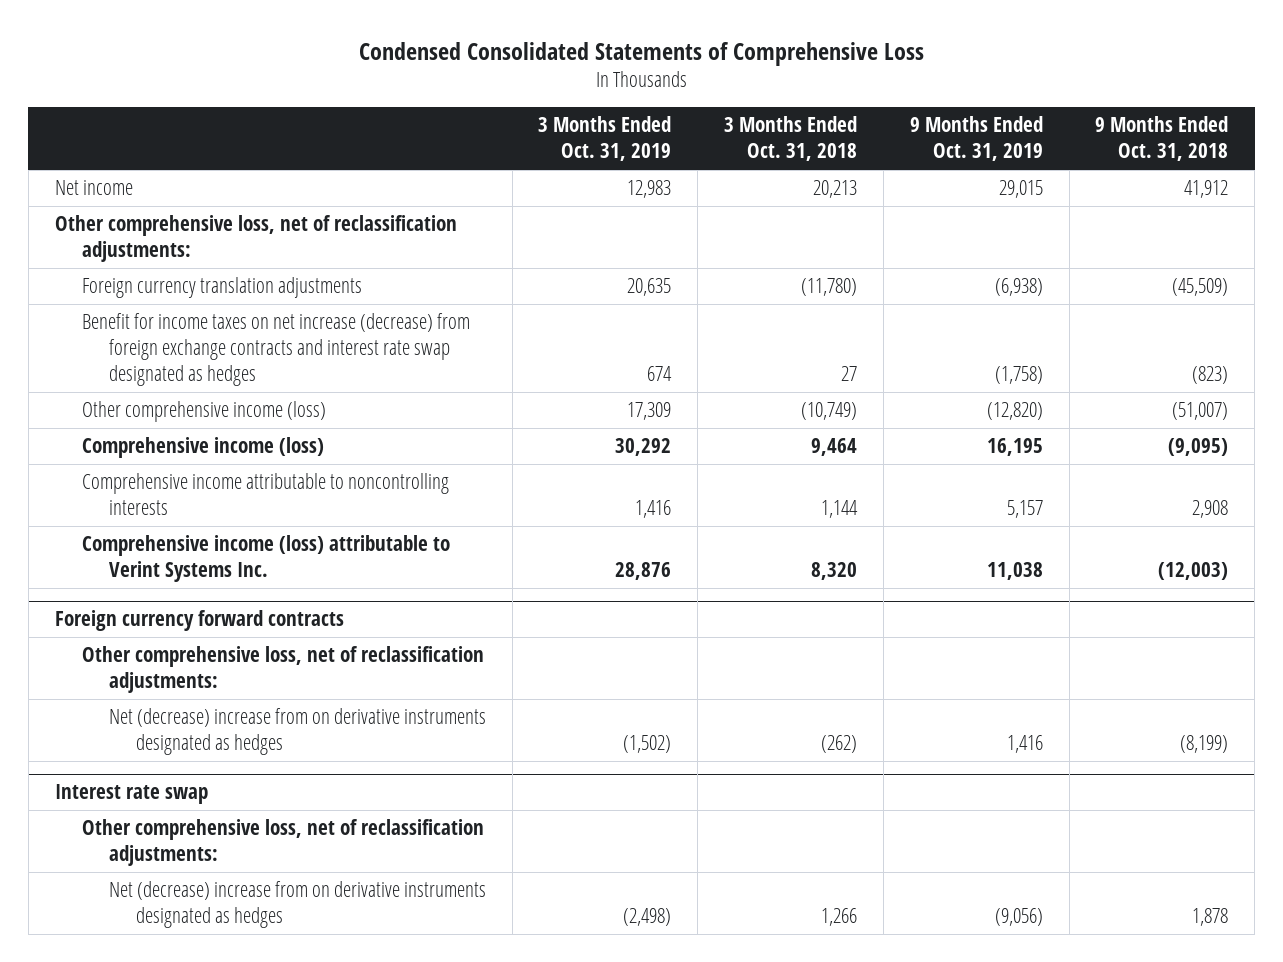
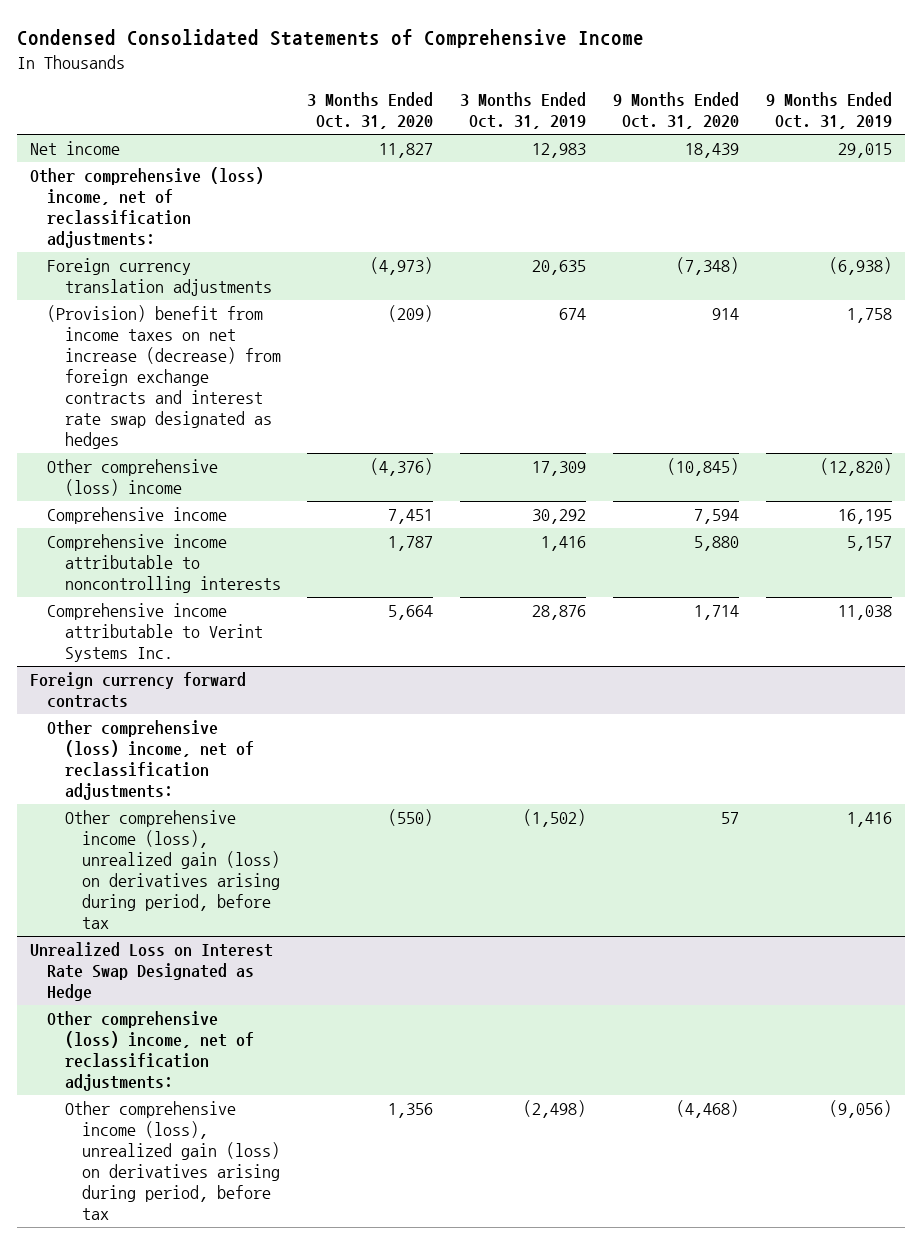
- Condensed Consolidated Statements of Comprehensive Loss
+ Condensed Consolidated Statements of Comprehensive Income
- | 3 Months Ended Oct. 31, 2019 | 3 Months Ended Oct. 31, 2018 | 9 Months Ended Oct. 31, 2019 | 9 Months Ended Oct. 31, 2018
+ | 3 Months Ended Oct. 31, 2020 | 3 Months Ended Oct. 31, 2019 | 9 Months Ended Oct. 31, 2020 | 9 Months Ended Oct. 31, 2019
- Other comprehensive loss, net of reclassification adjustments:
+ Other comprehensive (loss) income, net of reclassification adjustments:
- Benefit for income taxes on net increase (decrease) from foreign exchange contracts and interest rate swap designated as hedges | 674 | 27 | (1,758) | (823)
- Other comprehensive income (loss) | 17,309 | (10,749) | (12,820) | (51,007)
- Comprehensive income (loss) | 30,292 | 9,464 | 16,195 | (9,095)
+ (Provision) benefit from income taxes on net increase (decrease) from foreign exchange contracts and interest rate swap designated as hedges | (209) | 674 | 914 | 1,758
+ Other comprehensive (loss) income | (4,376) | 17,309 | (10,845) | (12,820)
+ Comprehensive income | 7,451 | 30,292 | 7,594 | 16,195
- Comprehensive income (loss) attributable to Verint Systems Inc. | 28,876 | 8,320 | 11,038 | (12,003)
+ Comprehensive income attributable to Verint Systems Inc. | 5,664 | 28,876 | 1,714 | 11,038
@ Foreign currency forward contracts
- Other comprehensive loss, net of reclassification adjustments:
- Net (decrease) increase from on derivative instruments designated as hedges | (1,502) | (262) | 1,416 | (8,199)
- Interest rate swap
- Other comprehensive loss, net of reclassification adjustments:
- Net (decrease) increase from on derivative instruments designated as hedges | (2,498) | 1,266 | (9,056) | 1,878
@ Foreign currency forward contracts
+ Other comprehensive (loss) income, net of reclassification adjustments:
+ Other comprehensive income (loss), unrealized gain (loss) on derivatives arising during period, before tax | (550) | (1,502) | 57 | 1,416
+ Unrealized Loss on Interest Rate Swap Designated as Hedge
+ Other comprehensive (loss) income, net of reclassification adjustments:
+ Other comprehensive income (loss), unrealized gain (loss) on derivatives arising during period, before tax | 1,356 | (2,498) | (4,468) | (9,056)

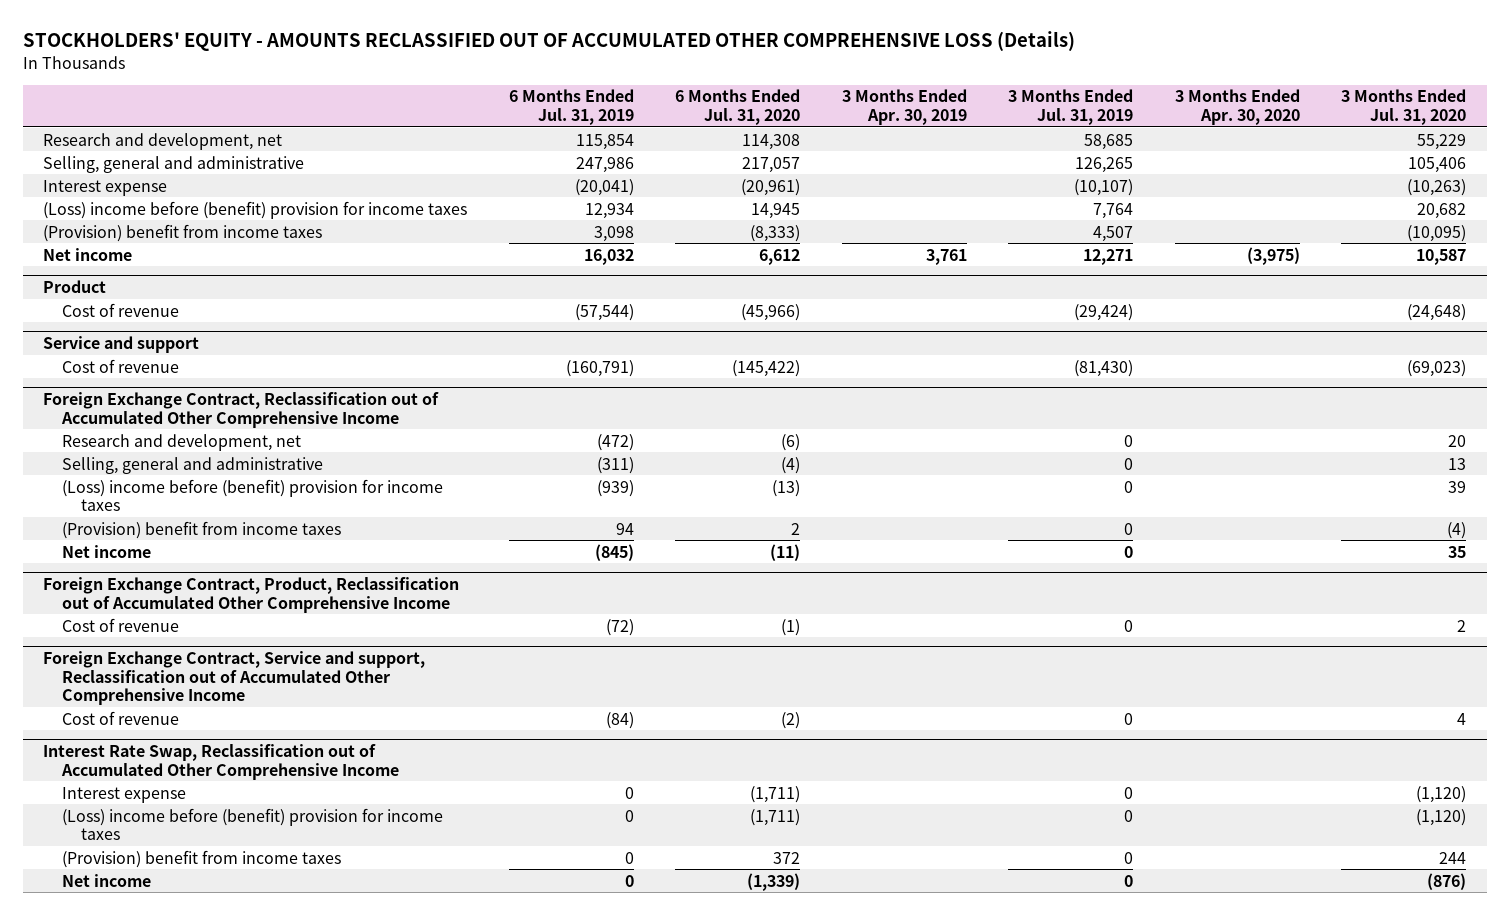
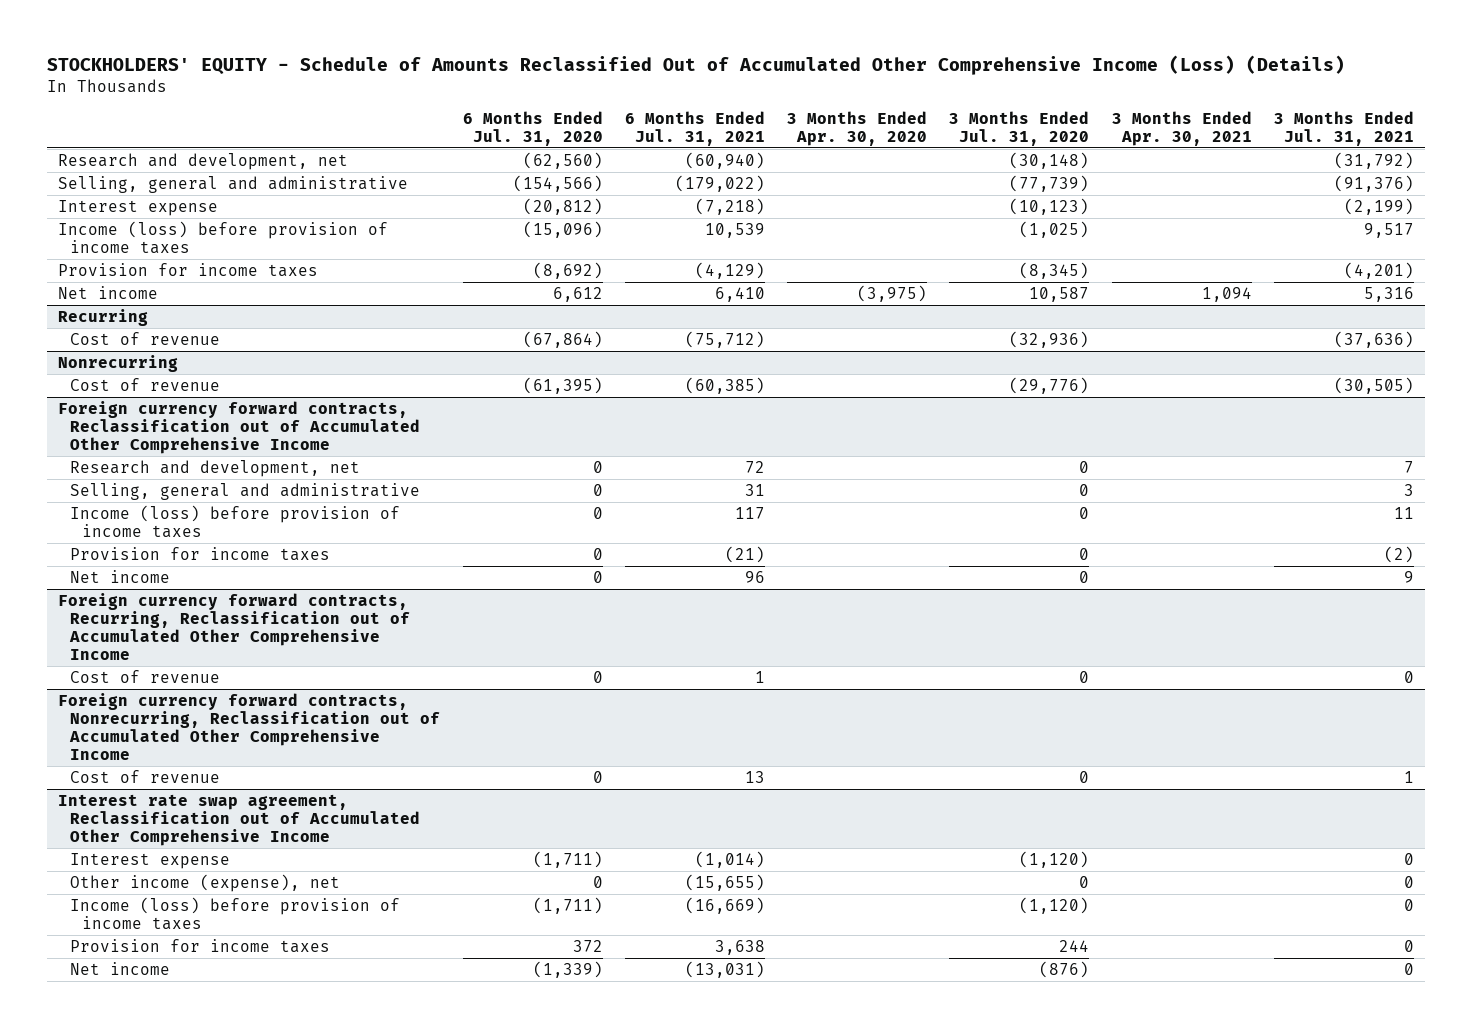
- STOCKHOLDERS' EQUITY - AMOUNTS RECLASSIFIED OUT OF ACCUMULATED OTHER COMPREHENSIVE LOSS (Details)
+ STOCKHOLDERS' EQUITY - Schedule of Amounts Reclassified Out of Accumulated Other Comprehensive Income (Loss) (Details)
- | 6 Months Ended Jul. 31, 2019 | 6 Months Ended Jul. 31, 2020 | 3 Months Ended Apr. 30, 2019 | 3 Months Ended Jul. 31, 2019 | 3 Months Ended Apr. 30, 2020 | 3 Months Ended Jul. 31, 2020
+ | 6 Months Ended Jul. 31, 2020 | 6 Months Ended Jul. 31, 2021 | 3 Months Ended Apr. 30, 2020 | 3 Months Ended Jul. 31, 2020 | 3 Months Ended Apr. 30, 2021 | 3 Months Ended Jul. 31, 2021
- Research and development, net | 115,854 | 114,308 | | 58,685 | | 55,229
- Selling, general and administrative | 247,986 | 217,057 | | 126,265 | | 105,406
- Interest expense | (20,041) | (20,961) | | (10,107) | | (10,263)
- (Loss) income before (benefit) provision for income taxes | 12,934 | 14,945 | | 7,764 | | 20,682
- (Provision) benefit from income taxes | 3,098 | (8,333) | | 4,507 | | (10,095)
+ Research and development, net | (62,560) | (60,940) | | (30,148) | | (31,792)
+ Selling, general and administrative | (154,566) | (179,022) | | (77,739) | | (91,376)
+ Interest expense | (20,812) | (7,218) | | (10,123) | | (2,199)
+ Income (loss) before provision of income taxes | (15,096) | 10,539 | | (1,025) | | 9,517
+ Provision for income taxes | (8,692) | (4,129) | | (8,345) | | (4,201)
- Product
- Cost of revenue | (57,544) | (45,966) | | (29,424) | | (24,648)
- Service and support
- Cost of revenue | (160,791) | (145,422) | | (81,430) | | (69,023)
- Foreign Exchange Contract, Reclassification out of Accumulated Other Comprehensive Income
- Research and development, net | (472) | (6) | | 0 | | 20
- Selling, general and administrative | (311) | (4) | | 0 | | 13
- (Loss) income before (benefit) provision for income taxes | (939) | (13) | | 0 | | 39
- (Provision) benefit from income taxes | 94 | 2 | | 0 | | (4)
- Net income | (845) | (11) | | 0 | | 35
- Foreign Exchange Contract, Product, Reclassification out of Accumulated Other Comprehensive Income
- Cost of revenue | (72) | (1) | | 0 | | 2
- Foreign Exchange Contract, Service and support, Reclassification out of Accumulated Other Comprehensive Income
- Cost of revenue | (84) | (2) | | 0 | | 4
- Interest Rate Swap, Reclassification out of Accumulated Other Comprehensive Income
+ Recurring
+ Cost of revenue | (67,864) | (75,712) | | (32,936) | | (37,636)
+ Nonrecurring
+ Cost of revenue | (61,395) | (60,385) | | (29,776) | | (30,505)
+ Foreign currency forward contracts, Reclassification out of Accumulated Other Comprehensive Income
+ Research and development, net | 0 | 72 | | 0 | | 7
+ Selling, general and administrative | 0 | 31 | | 0 | | 3
+ Income (loss) before provision of income taxes | 0 | 117 | | 0 | | 11
+ Provision for income taxes | 0 | (21) | | 0 | | (2)
+ Net income | 0 | 96 | | 0 | | 9
+ Foreign currency forward contracts, Recurring, Reclassification out of Accumulated Other Comprehensive Income
+ Cost of revenue | 0 | 1 | | 0 | | 0
+ Foreign currency forward contracts, Nonrecurring, Reclassification out of Accumulated Other Comprehensive Income
+ Cost of revenue | 0 | 13 | | 0 | | 1
+ Interest rate swap agreement, Reclassification out of Accumulated Other Comprehensive Income
- (Loss) income before (benefit) provision for income taxes | 0 | (1,711) | | 0 | | (1,120)
- (Provision) benefit from income taxes | 0 | 372 | | 0 | | 244
+ Other income (expense), net | 0 | (15,655) | | 0 | | 0
+ Income (loss) before provision of income taxes | (1,711) | (16,669) | | (1,120) | | 0
+ Provision for income taxes | 372 | 3,638 | | 244 | | 0

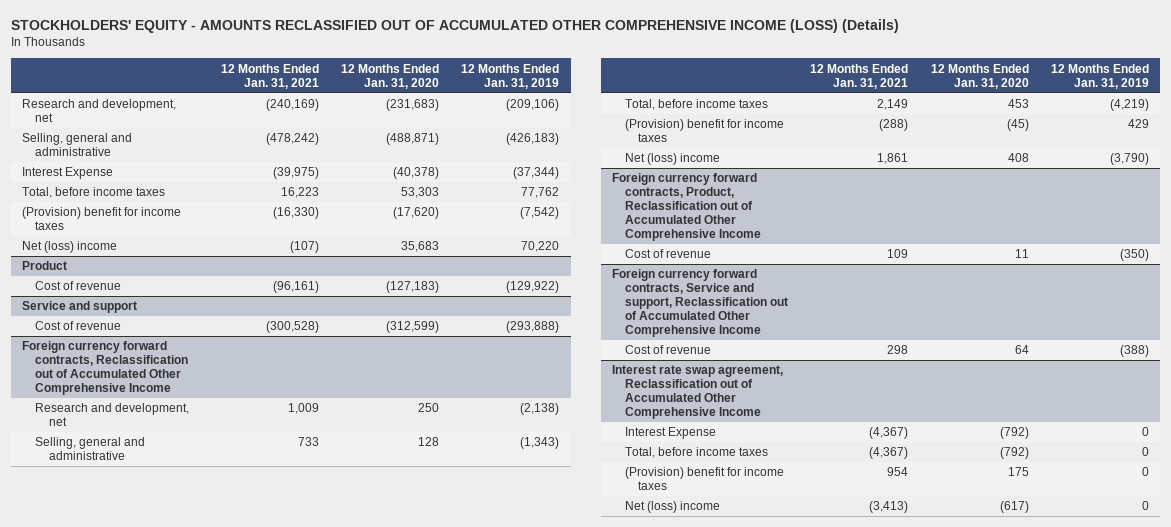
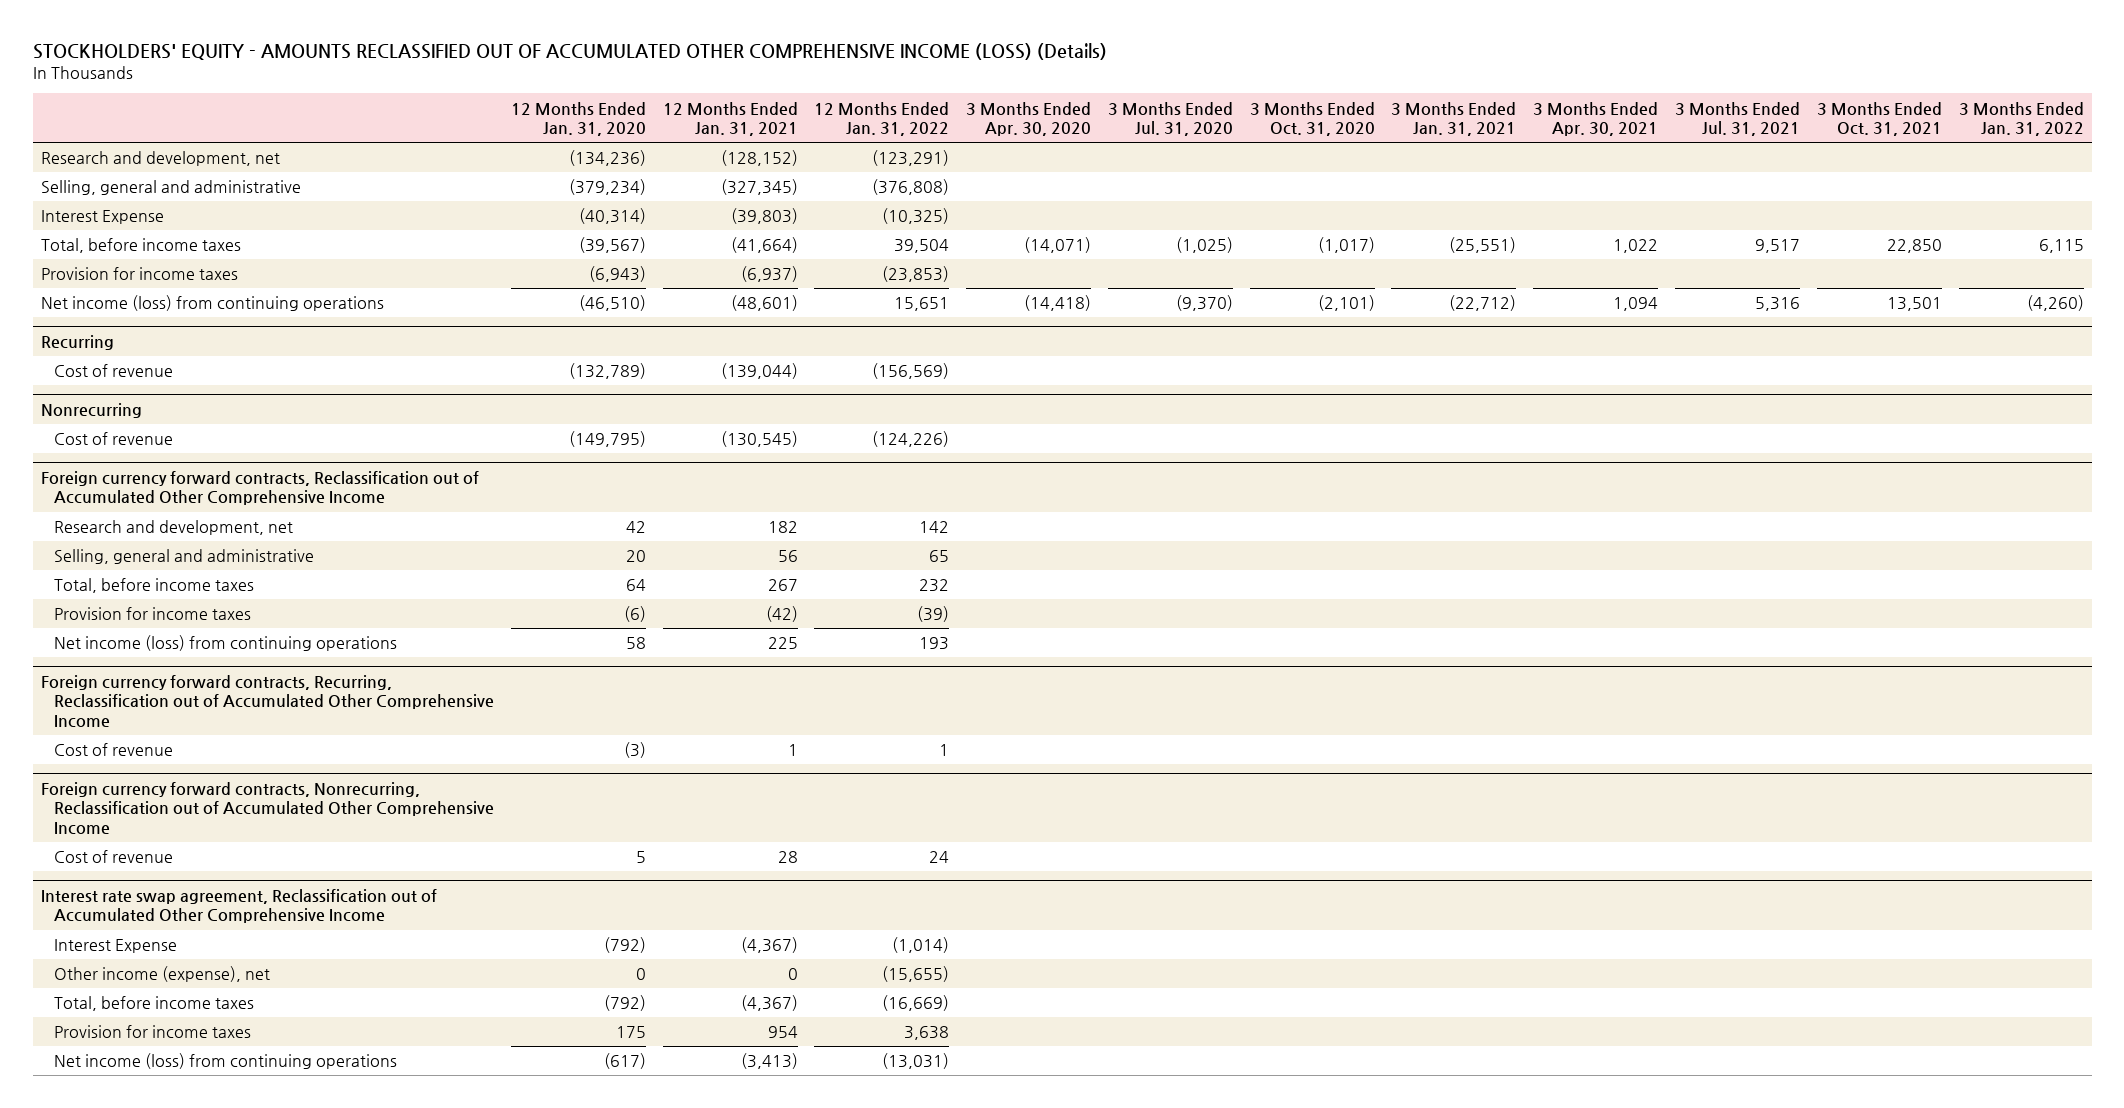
- | 12 Months Ended Jan. 31, 2021 | 12 Months Ended Jan. 31, 2020 | 12 Months Ended Jan. 31, 2019
+ | 12 Months Ended Jan. 31, 2020 | 12 Months Ended Jan. 31, 2021 | 12 Months Ended Jan. 31, 2022 | 3 Months Ended Apr. 30, 2020 | 3 Months Ended Jul. 31, 2020 | 3 Months Ended Oct. 31, 2020 | 3 Months Ended Jan. 31, 2021 | 3 Months Ended Apr. 30, 2021 | 3 Months Ended Jul. 31, 2021 | 3 Months Ended Oct. 31, 2021 | 3 Months Ended Jan. 31, 2022
- Research and development, net | (240,169) | (231,683) | (209,106)
- Selling, general and administrative | (478,242) | (488,871) | (426,183)
- Interest Expense | (39,975) | (40,378) | (37,344)
- Total, before income taxes | 16,223 | 53,303 | 77,762
- (Provision) benefit for income taxes | (16,330) | (17,620) | (7,542)
- Net (loss) income | (107) | 35,683 | 70,220
- Product
- Cost of revenue | (96,161) | (127,183) | (129,922)
- Service and support
- Cost of revenue | (300,528) | (312,599) | (293,888)
+ Research and development, net | (134,236) | (128,152) | (123,291) | | | | | | | |
+ Selling, general and administrative | (379,234) | (327,345) | (376,808) | | | | | | | |
+ Interest Expense | (40,314) | (39,803) | (10,325) | | | | | | | |
+ Total, before income taxes | (39,567) | (41,664) | 39,504 | (14,071) | (1,025) | (1,017) | (25,551) | 1,022 | 9,517 | 22,850 | 6,115
+ Provision for income taxes | (6,943) | (6,937) | (23,853) | | | | | | | |
+ Net income (loss) from continuing operations | (46,510) | (48,601) | 15,651 | (14,418) | (9,370) | (2,101) | (22,712) | 1,094 | 5,316 | 13,501 | (4,260)
+ Recurring
+ Cost of revenue | (132,789) | (139,044) | (156,569) | | | | | | | |
+ Nonrecurring
+ Cost of revenue | (149,795) | (130,545) | (124,226) | | | | | | | |
@ Foreign currency forward contracts, Reclassification out of Accumulated Other Comprehensive Income
- Research and development, net | 1,009 | 250 | (2,138)
- Selling, general and administrative | 733 | 128 | (1,343)
- Total, before income taxes | 2,149 | 453 | (4,219)
- (Provision) benefit for income taxes | (288) | (45) | 429
- Net (loss) income | 1,861 | 408 | (3,790)
- Foreign currency forward contracts, Product, Reclassification out of Accumulated Other Comprehensive Income
- Cost of revenue | 109 | 11 | (350)
- Foreign currency forward contracts, Service and support, Reclassification out of Accumulated Other Comprehensive Income
- Cost of revenue | 298 | 64 | (388)
@ Foreign currency forward contracts, Reclassification out of Accumulated Other Comprehensive Income
+ Research and development, net | 42 | 182 | 142 | | | | | | | |
+ Selling, general and administrative | 20 | 56 | 65 | | | | | | | |
+ Total, before income taxes | 64 | 267 | 232 | | | | | | | |
+ Provision for income taxes | (6) | (42) | (39) | | | | | | | |
+ Net income (loss) from continuing operations | 58 | 225 | 193 | | | | | | | |
+ Foreign currency forward contracts, Recurring, Reclassification out of Accumulated Other Comprehensive Income
+ Cost of revenue | (3) | 1 | 1 | | | | | | | |
+ Foreign currency forward contracts, Nonrecurring, Reclassification out of Accumulated Other Comprehensive Income
+ Cost of revenue | 5 | 28 | 24 | | | | | | | |
@ Interest rate swap agreement, Reclassification out of Accumulated Other Comprehensive Income
+ Other income (expense), net | 0 | 0 | (15,655) | | | | | | | |
- (Provision) benefit for income taxes | 954 | 175 | 0
- Net (loss) income | (3,413) | (617) | 0
+ Provision for income taxes | 175 | 954 | 3,638 | | | | | | | |
+ Net income (loss) from continuing operations | (617) | (3,413) | (13,031) | | | | | | | |

